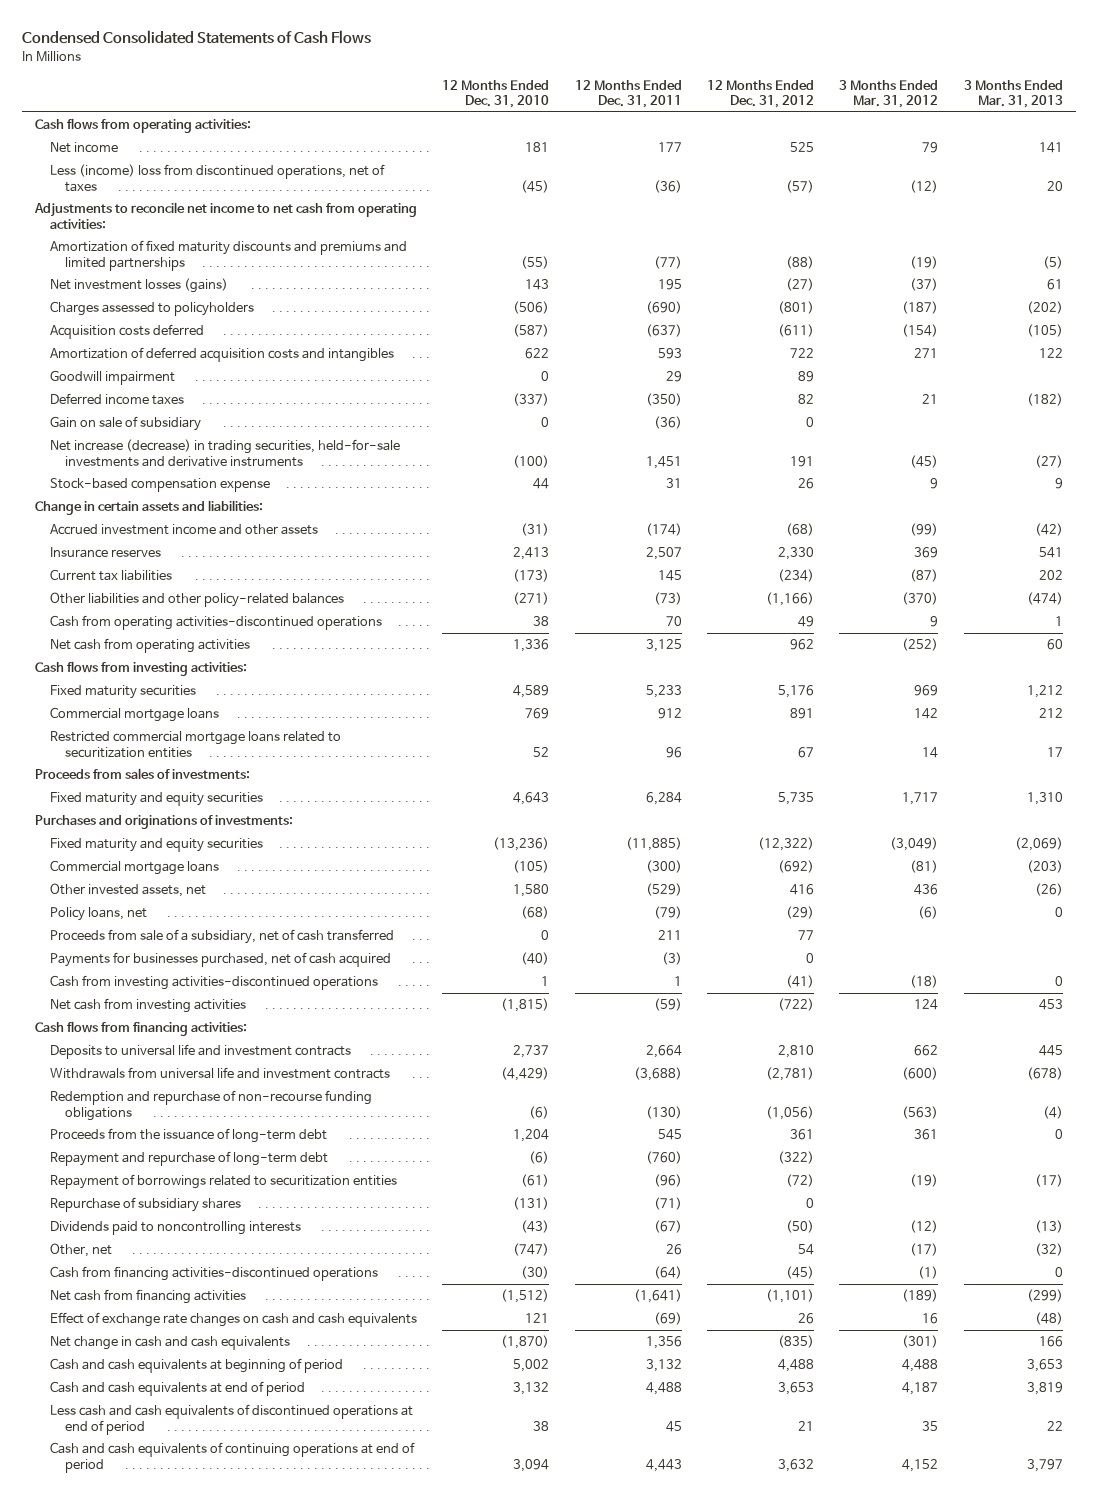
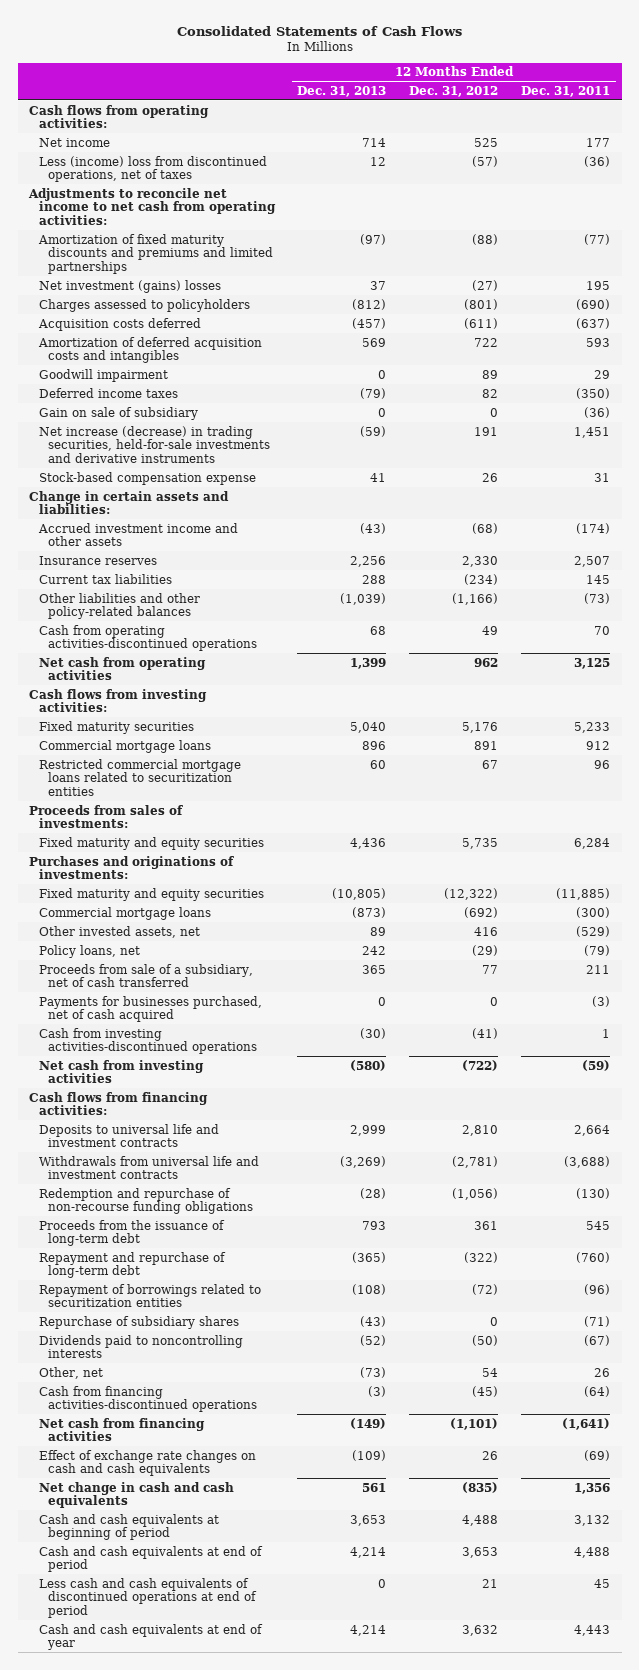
- Condensed Consolidated Statements of Cash Flows
+ Consolidated Statements of Cash Flows
- | 12 Months Ended Dec. 31, 2010 | 12 Months Ended Dec. 31, 2011 | 12 Months Ended Dec. 31, 2012 | 3 Months Ended Mar. 31, 2012 | 3 Months Ended Mar. 31, 2013
+ | 12 Months Ended Dec. 31, 2013 | 12 Months Ended Dec. 31, 2012 | 12 Months Ended Dec. 31, 2011
- Net investment losses (gains) | 143 | 195 | (27) | (37) | 61
+ Net investment (gains) losses | 37 | (27) | 195
- Cash and cash equivalents of continuing operations at end of period | 3,094 | 4,443 | 3,632 | 4,152 | 3,797
+ Cash and cash equivalents at end of year | 4,214 | 3,632 | 4,443

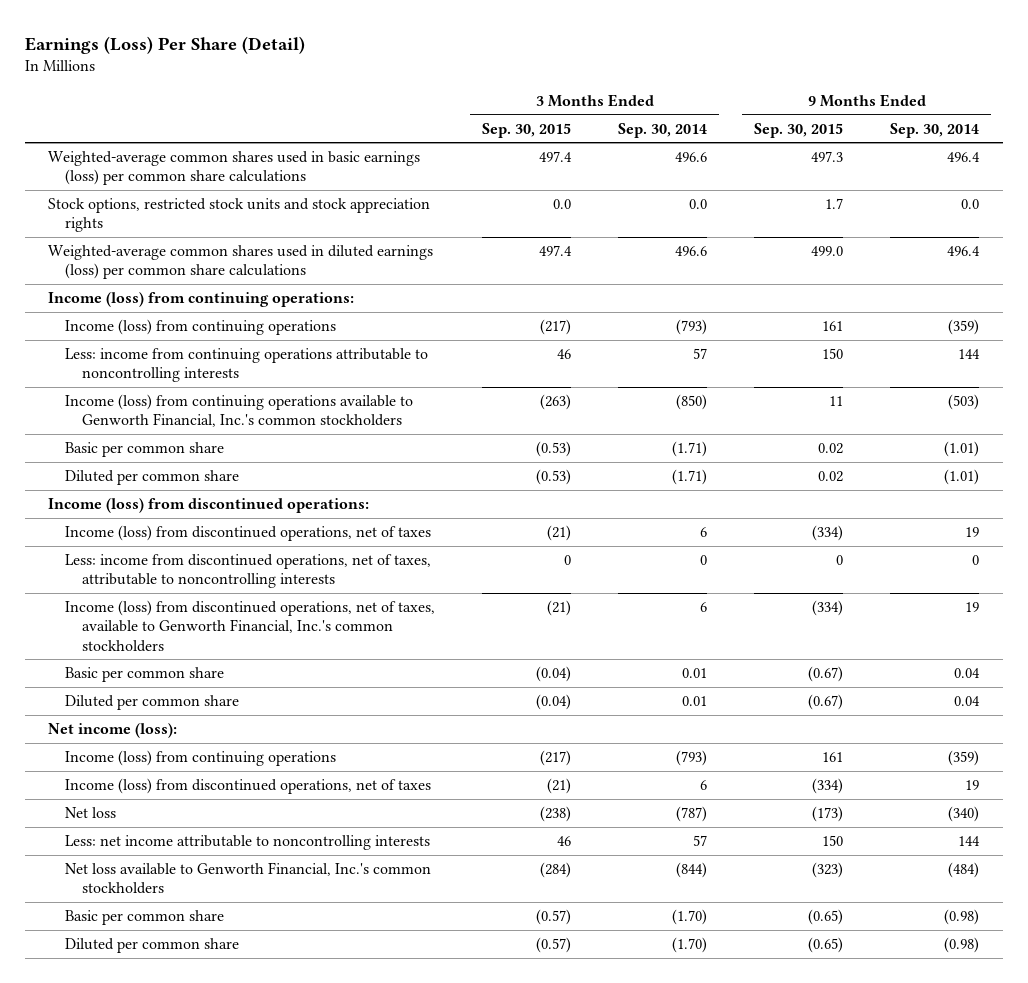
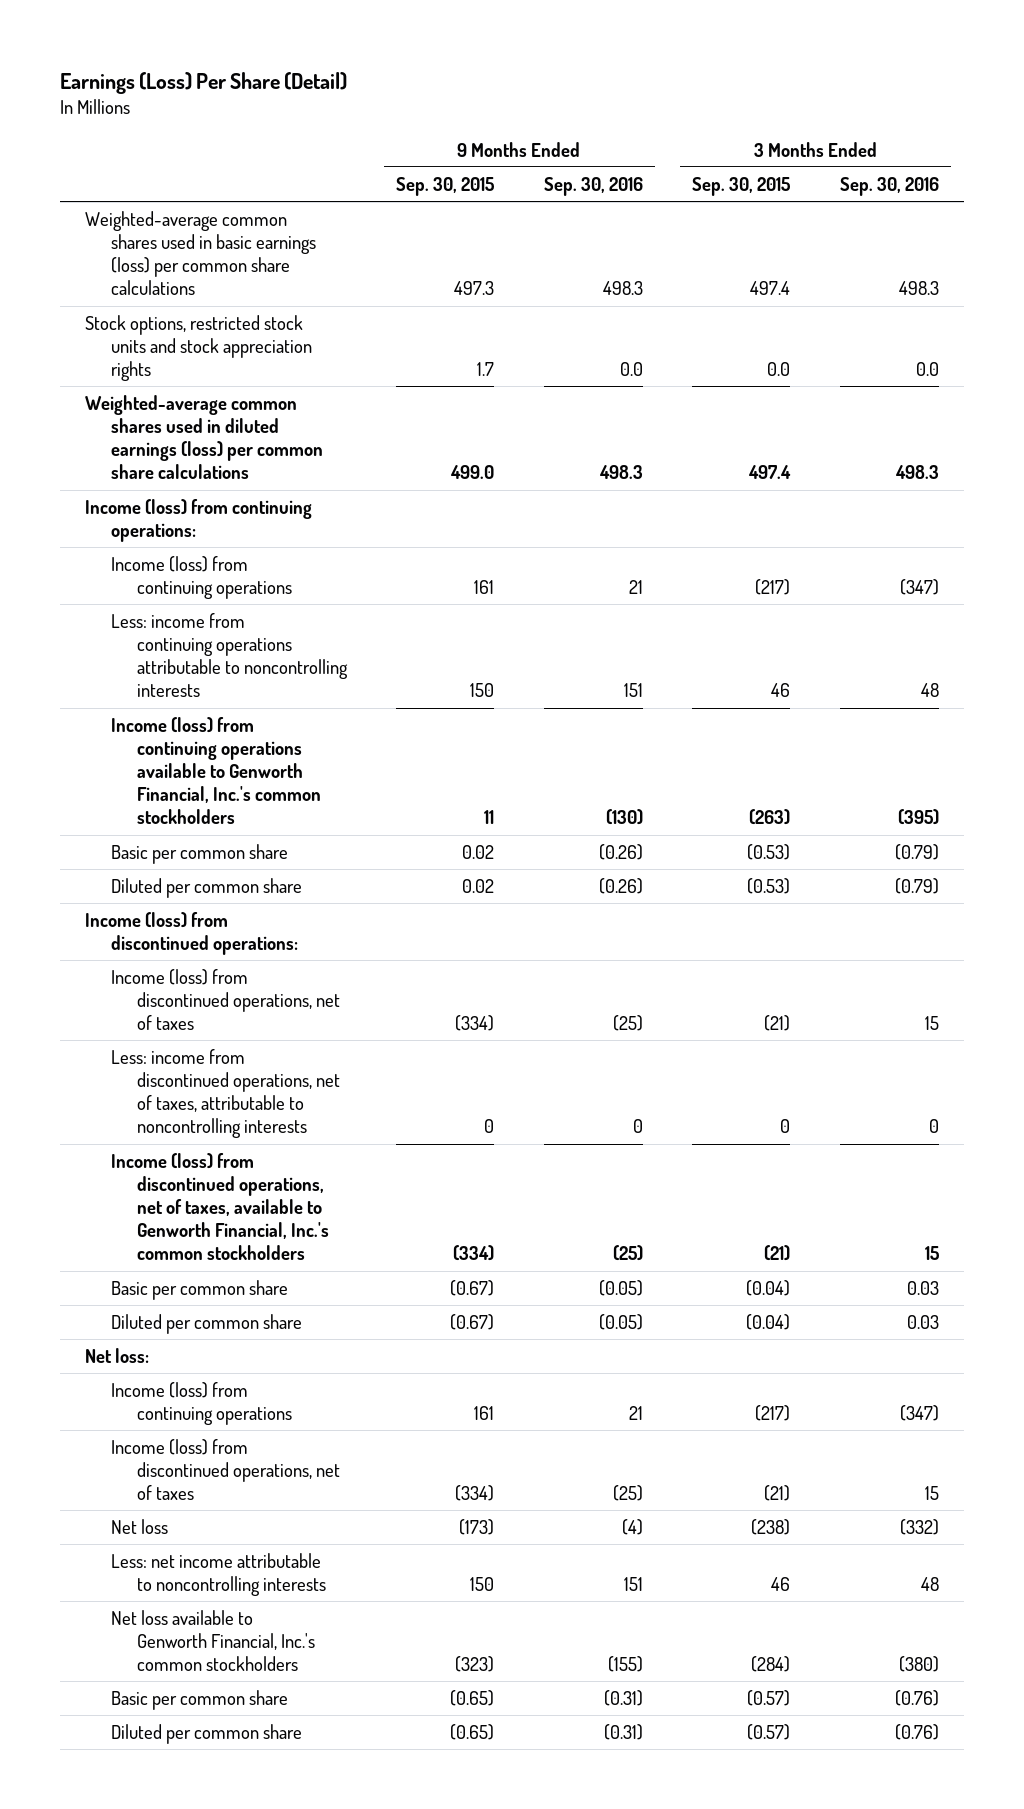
- | 3 Months Ended Sep. 30, 2015 | 3 Months Ended Sep. 30, 2014 | 9 Months Ended Sep. 30, 2015 | 9 Months Ended Sep. 30, 2014
+ | 9 Months Ended Sep. 30, 2015 | 9 Months Ended Sep. 30, 2016 | 3 Months Ended Sep. 30, 2015 | 3 Months Ended Sep. 30, 2016
- Net income (loss):
+ Net loss:

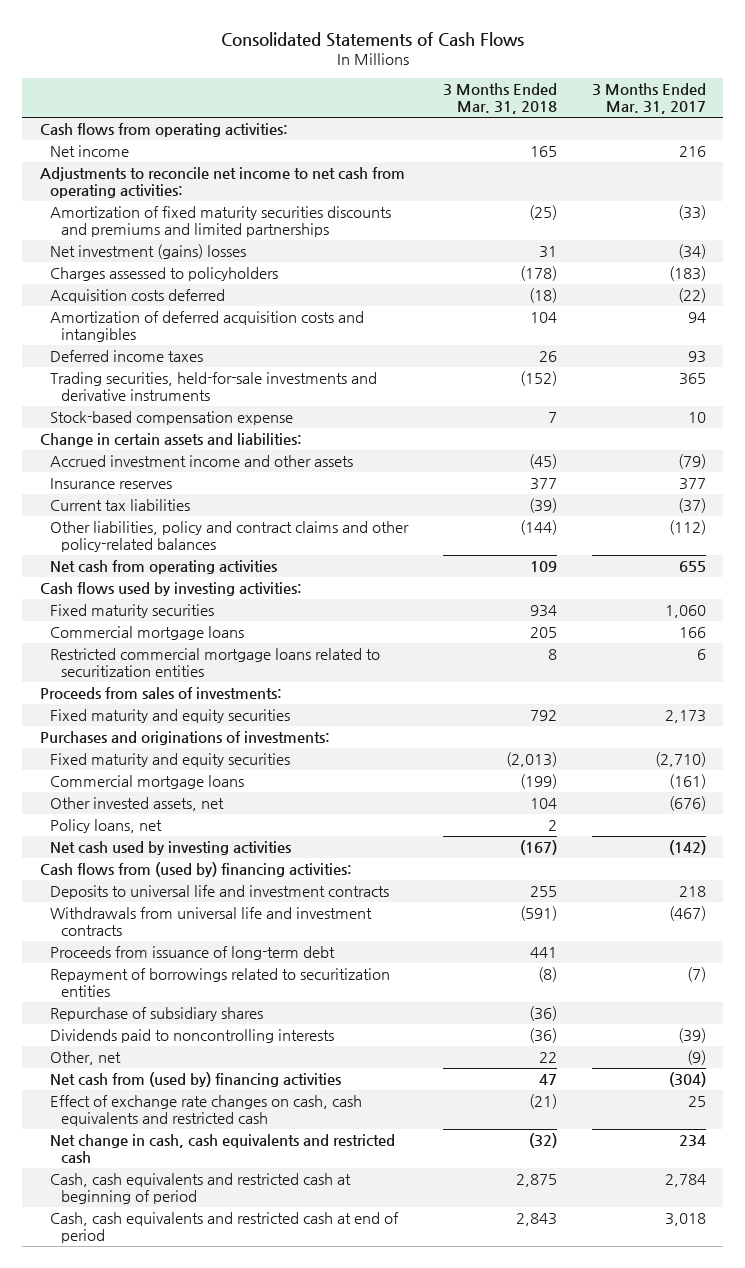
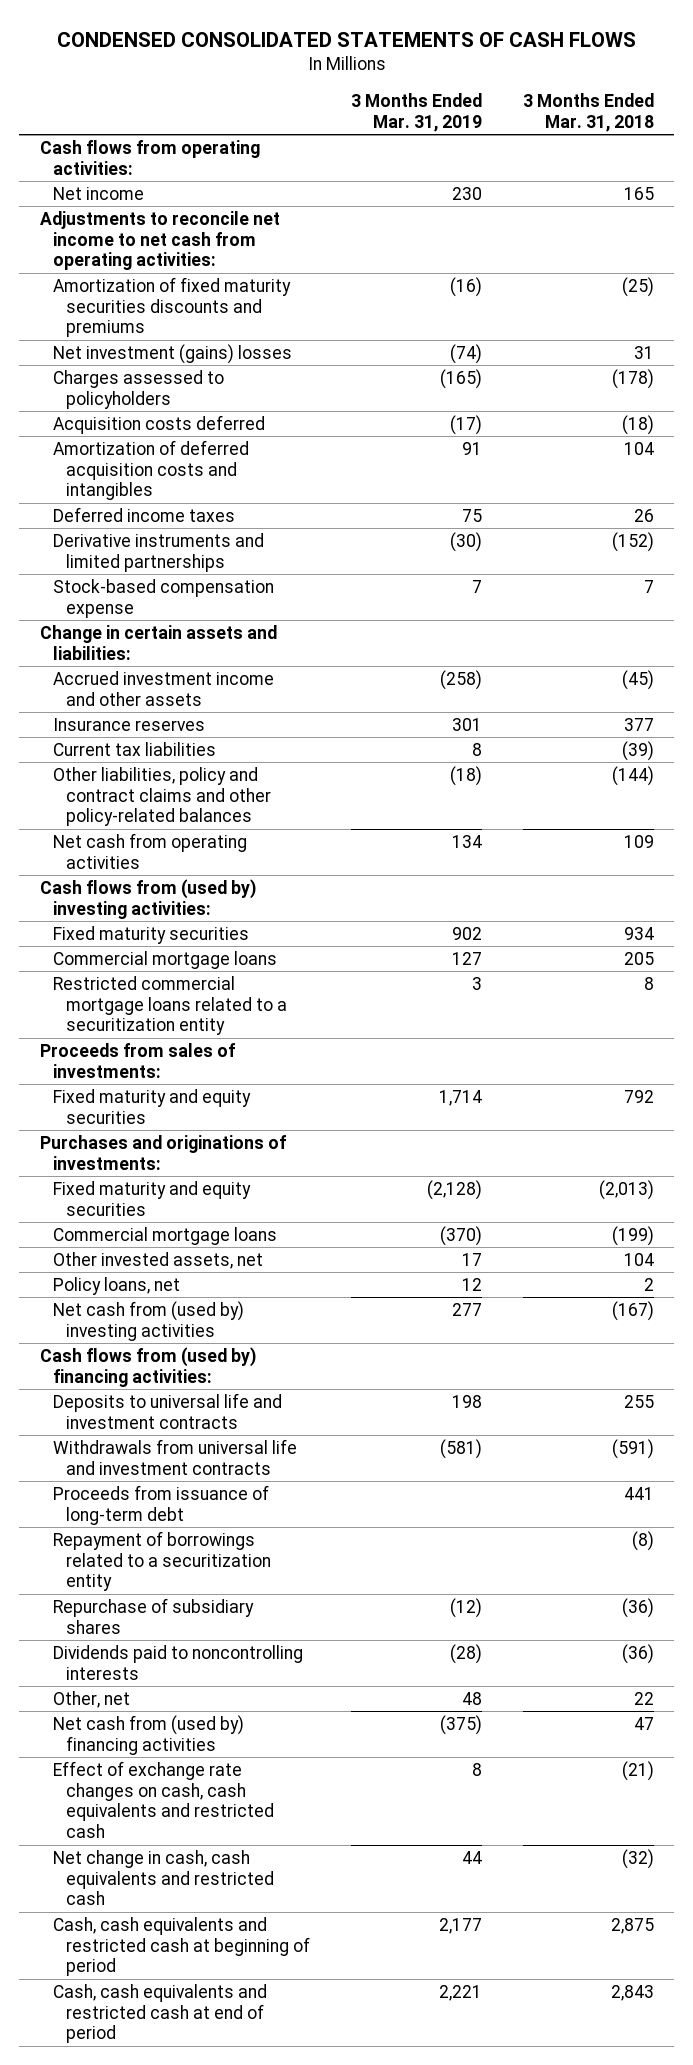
- Consolidated Statements of Cash Flows
+ CONDENSED CONSOLIDATED STATEMENTS OF CASH FLOWS
- | 3 Months Ended Mar. 31, 2018 | 3 Months Ended Mar. 31, 2017
+ | 3 Months Ended Mar. 31, 2019 | 3 Months Ended Mar. 31, 2018
- Amortization of fixed maturity securities discounts and premiums and limited partnerships | (25) | (33)
+ Amortization of fixed maturity securities discounts and premiums | (16) | (25)
- Trading securities, held-for-sale investments and derivative instruments | (152) | 365
+ Derivative instruments and limited partnerships | (30) | (152)
- Cash flows used by investing activities:
+ Cash flows from (used by) investing activities:
- Restricted commercial mortgage loans related to securitization entities | 8 | 6
+ Restricted commercial mortgage loans related to a securitization entity | 3 | 8
- Net cash used by investing activities | (167) | (142)
+ Net cash from (used by) investing activities | 277 | (167)
- Repayment of borrowings related to securitization entities | (8) | (7)
+ Repayment of borrowings related to a securitization entity | | (8)

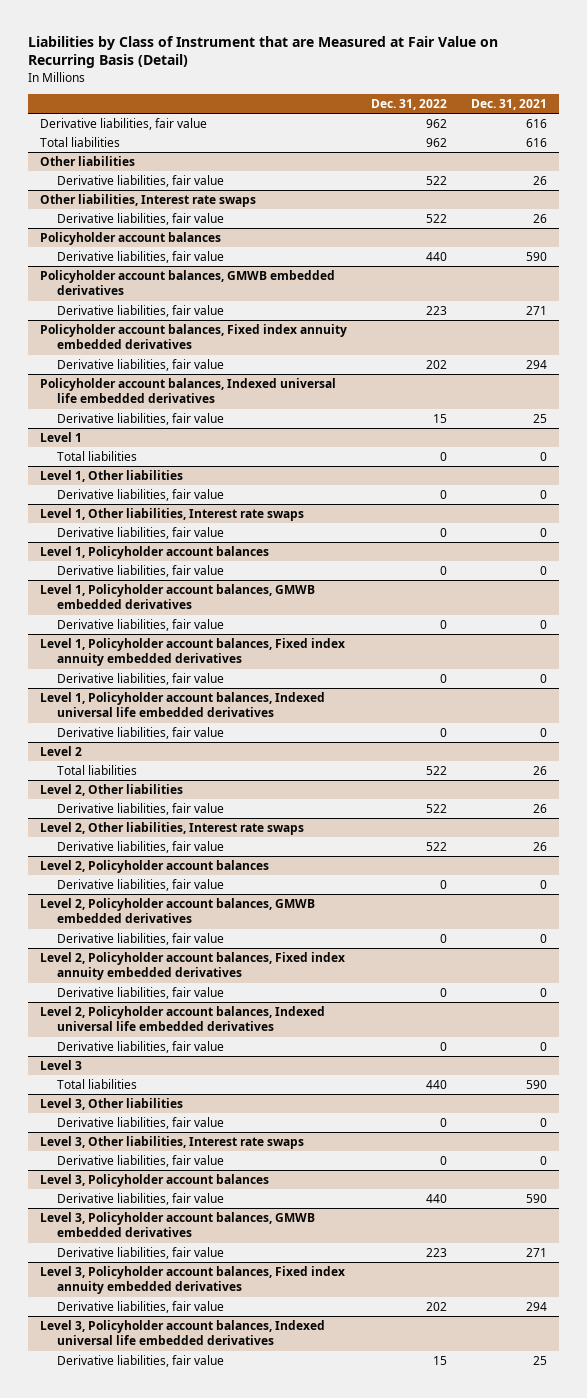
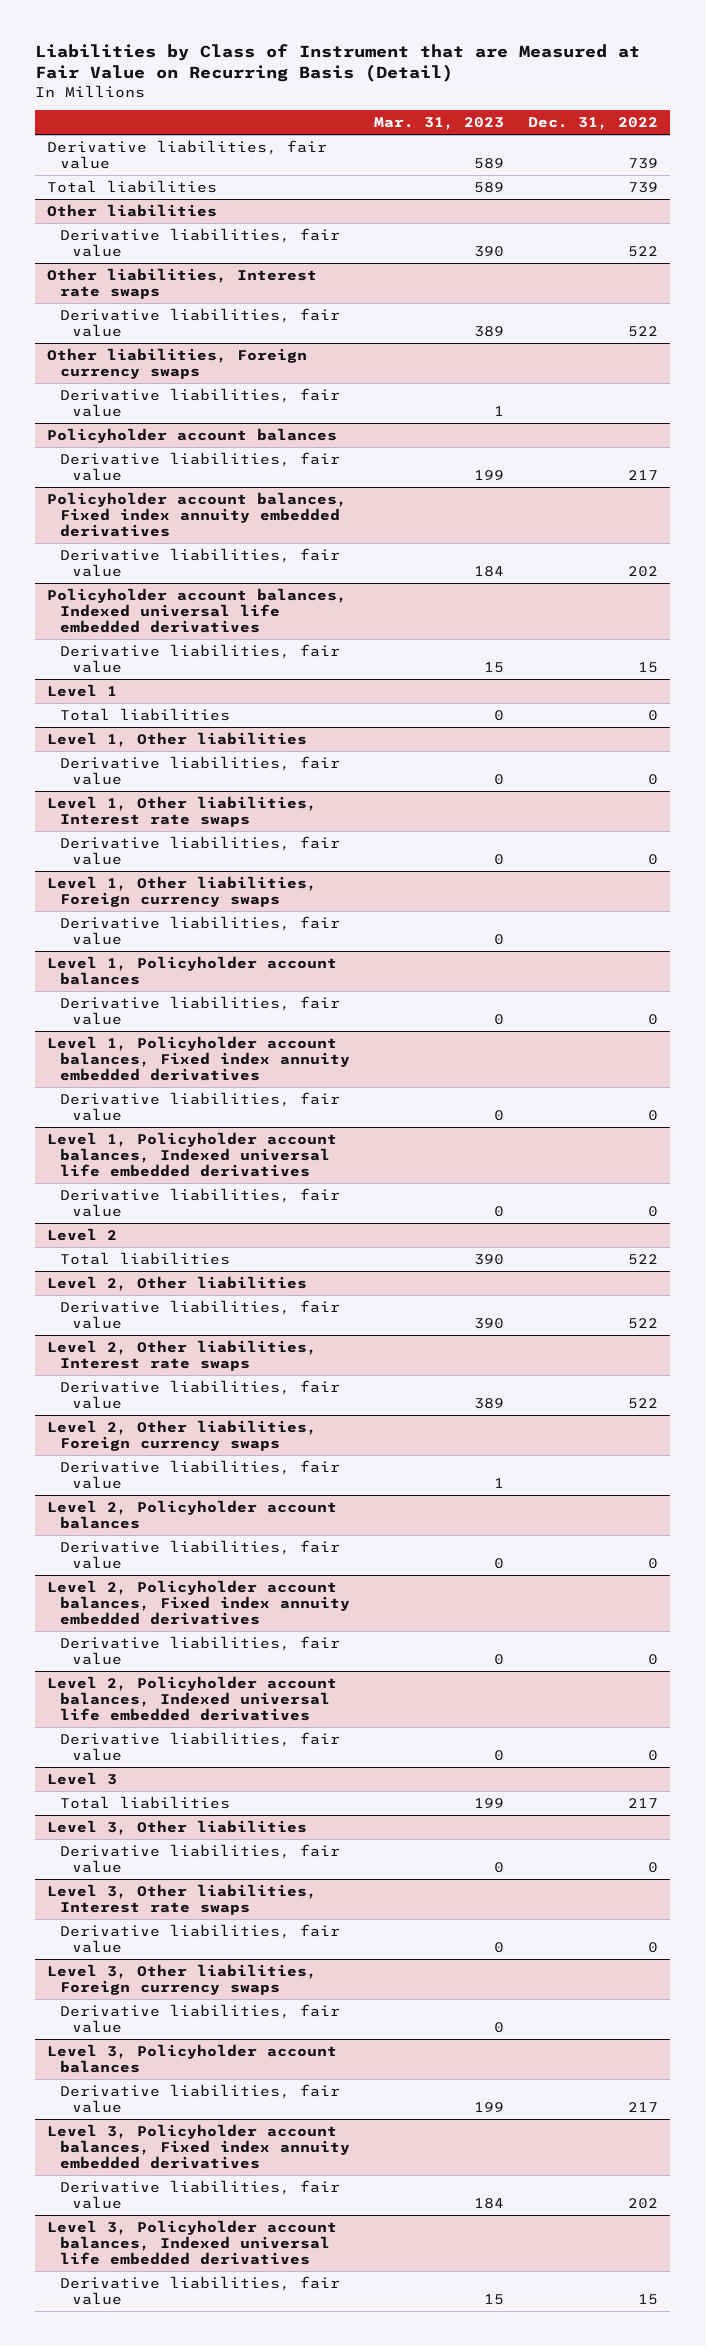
- | Dec. 31, 2022 | Dec. 31, 2021
+ | Mar. 31, 2023 | Dec. 31, 2022
- Derivative liabilities, fair value | 962 | 616
- Total liabilities | 962 | 616
+ Derivative liabilities, fair value | 589 | 739
+ Total liabilities | 589 | 739
+ Other liabilities, Foreign currency swaps
+ Derivative liabilities, fair value | 1 |
@ Policyholder account balances
- Derivative liabilities, fair value | 440 | 590
- Policyholder account balances, GMWB embedded derivatives
- Derivative liabilities, fair value | 223 | 271
@ Policyholder account balances
+ Derivative liabilities, fair value | 199 | 217
+ Level 1, Other liabilities, Foreign currency swaps
+ Derivative liabilities, fair value | 0 |
- Level 1, Policyholder account balances, GMWB embedded derivatives
- Derivative liabilities, fair value | 0 | 0
+ Level 2, Other liabilities, Foreign currency swaps
+ Derivative liabilities, fair value | 1 |
- Level 2, Policyholder account balances, GMWB embedded derivatives
- Derivative liabilities, fair value | 0 | 0
@ Level 3
- Total liabilities | 440 | 590
+ Total liabilities | 199 | 217
+ Level 3, Other liabilities, Foreign currency swaps
+ Derivative liabilities, fair value | 0 |
@ Level 3, Policyholder account balances
- Derivative liabilities, fair value | 440 | 590
- Level 3, Policyholder account balances, GMWB embedded derivatives
- Derivative liabilities, fair value | 223 | 271
@ Level 3, Policyholder account balances
+ Derivative liabilities, fair value | 199 | 217

